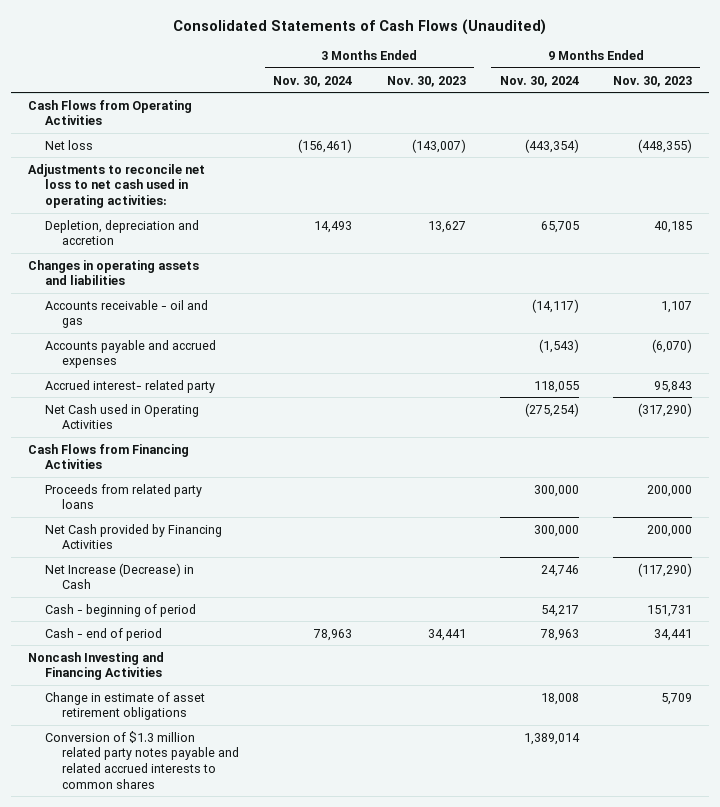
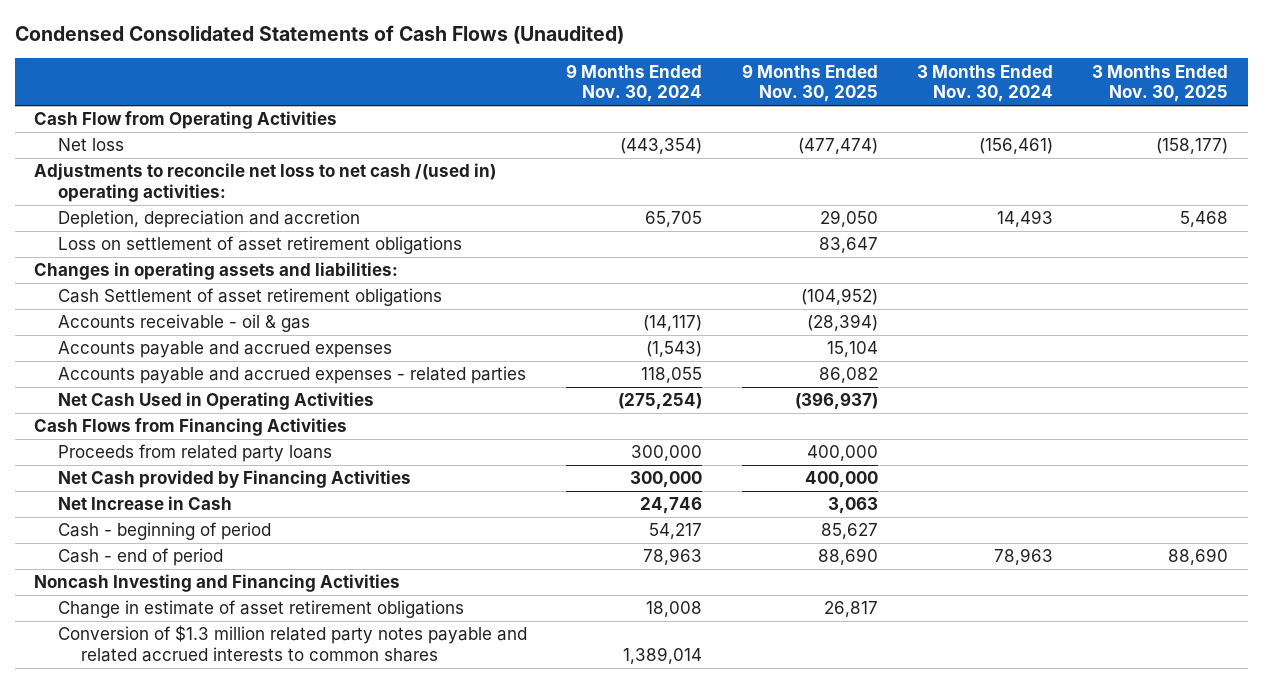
- Consolidated Statements of Cash Flows (Unaudited)
+ Condensed Consolidated Statements of Cash Flows (Unaudited)
- | 3 Months Ended Nov. 30, 2024 | 3 Months Ended Nov. 30, 2023 | 9 Months Ended Nov. 30, 2024 | 9 Months Ended Nov. 30, 2023
+ | 9 Months Ended Nov. 30, 2024 | 9 Months Ended Nov. 30, 2025 | 3 Months Ended Nov. 30, 2024 | 3 Months Ended Nov. 30, 2025
- Cash Flows from Operating Activities
+ Cash Flow from Operating Activities
- Adjustments to reconcile net loss to net cash used in operating activities:
+ Adjustments to reconcile net loss to net cash /(used in) operating activities:
- Changes in operating assets and liabilities
- Accounts receivable - oil and gas | | | (14,117) | 1,107
+ Loss on settlement of asset retirement obligations | | 83,647 | |
+ Changes in operating assets and liabilities:
+ Cash Settlement of asset retirement obligations | | (104,952) | |
+ Accounts receivable - oil & gas | (14,117) | (28,394) | |
- Accrued interest- related party | | | 118,055 | 95,843
- Net Cash used in Operating Activities | | | (275,254) | (317,290)
+ Accounts payable and accrued expenses - related parties | 118,055 | 86,082 | |
+ Net Cash Used in Operating Activities | (275,254) | (396,937) | |
- Net Increase (Decrease) in Cash | | | 24,746 | (117,290)
+ Net Increase in Cash | 24,746 | 3,063 | |

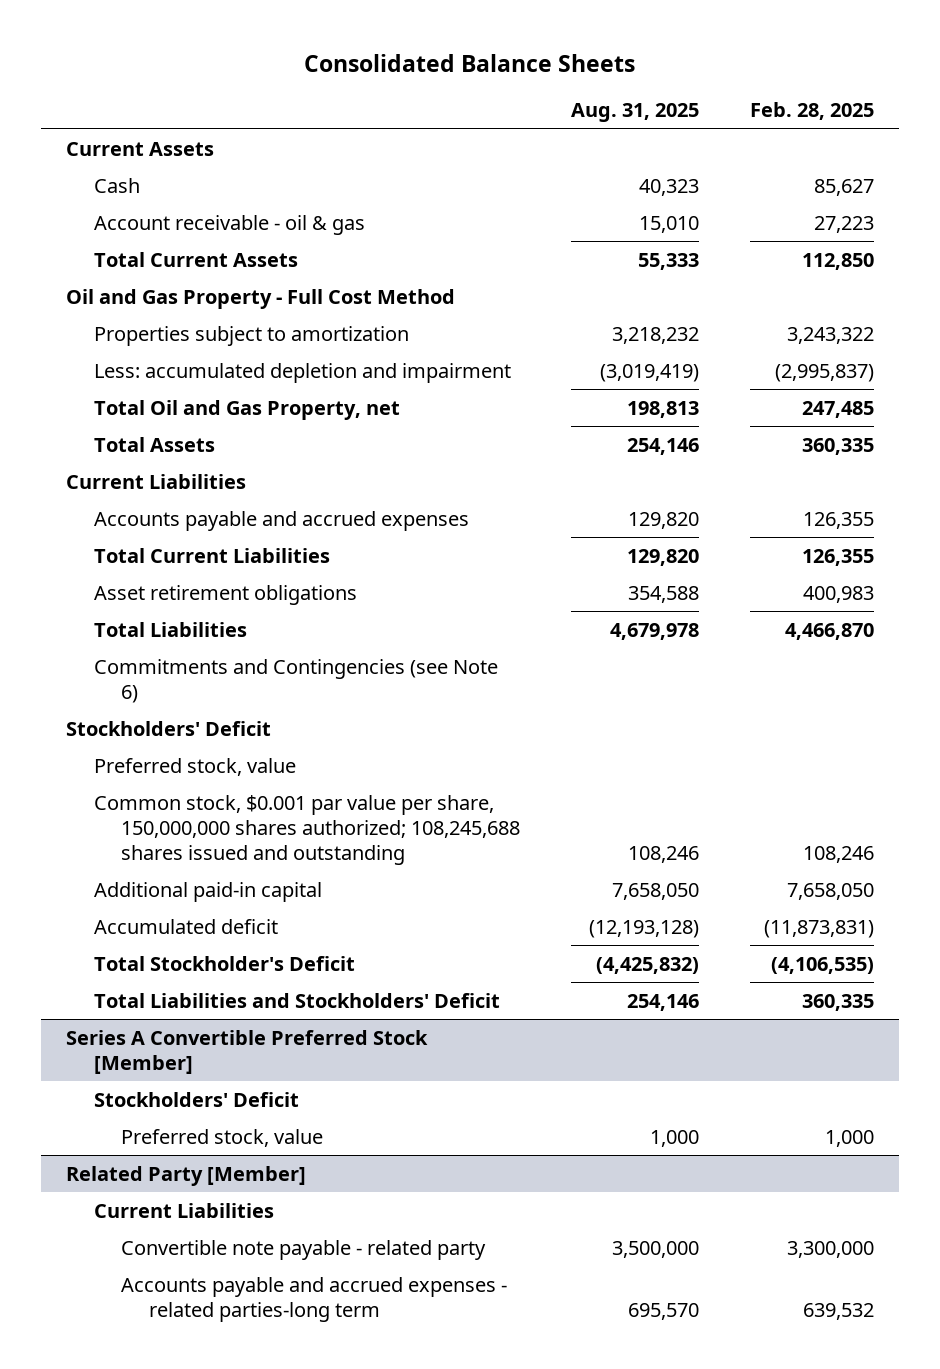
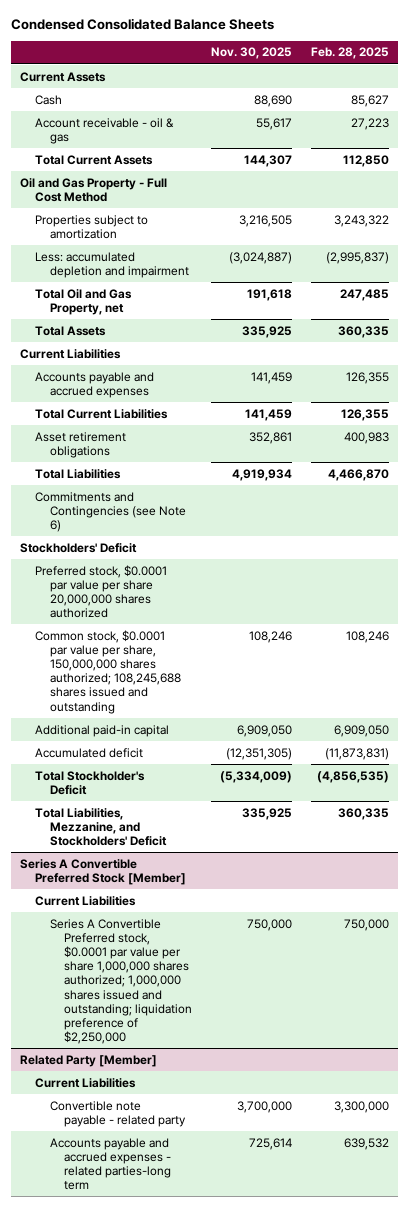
- Consolidated Balance Sheets
+ Condensed Consolidated Balance Sheets
- | Aug. 31, 2025 | Feb. 28, 2025
+ | Nov. 30, 2025 | Feb. 28, 2025
- Preferred stock, value
- Common stock, $0.001 par value per share, 150,000,000 shares authorized; 108,245,688 shares issued and outstanding | 108,246 | 108,246
- Additional paid-in capital | 7,658,050 | 7,658,050
+ Preferred stock, $0.0001 par value per share 20,000,000 shares authorized
+ Common stock, $0.0001 par value per share, 150,000,000 shares authorized; 108,245,688 shares issued and outstanding | 108,246 | 108,246
+ Additional paid-in capital | 6,909,050 | 6,909,050
- Total Stockholder's Deficit | (4,425,832) | (4,106,535)
- Total Liabilities and Stockholders' Deficit | 254,146 | 360,335
+ Total Stockholder's Deficit | (5,334,009) | (4,856,535)
+ Total Liabilities, Mezzanine, and Stockholders' Deficit | 335,925 | 360,335
@ Series A Convertible Preferred Stock [Member]
- Stockholders' Deficit
- Preferred stock, value | 1,000 | 1,000
+ Current Liabilities
+ Series A Convertible Preferred stock, $0.0001 par value per share 1,000,000 shares authorized; 1,000,000 shares issued and outstanding; liquidation preference of $2,250,000 | 750,000 | 750,000

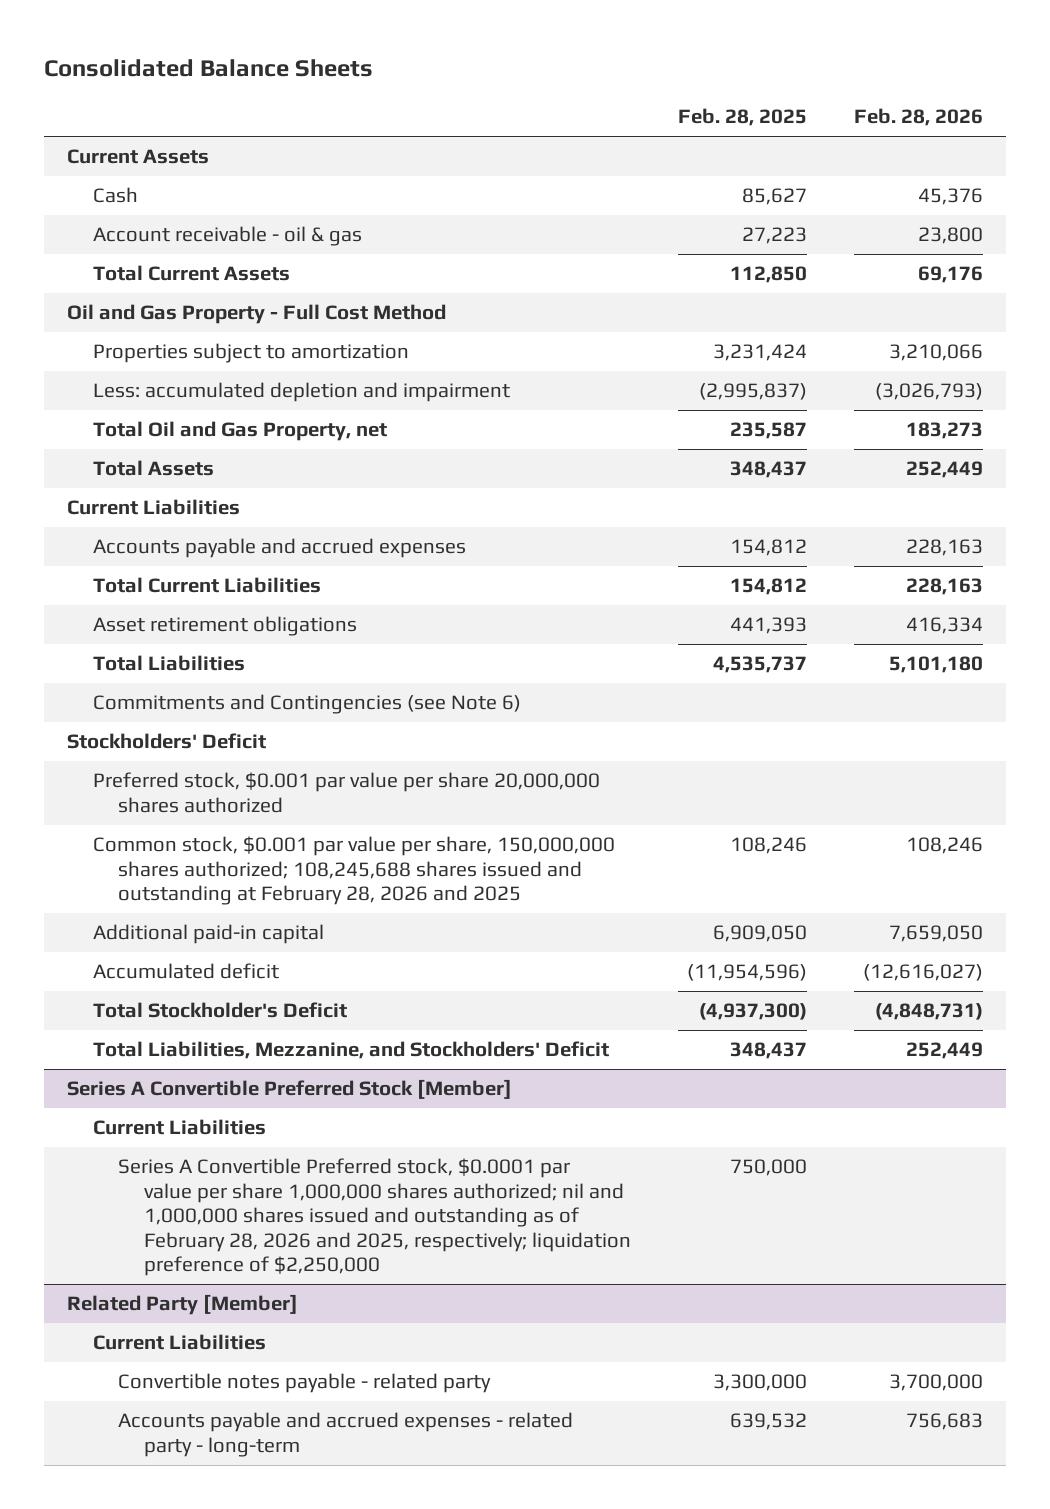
- Condensed Consolidated Balance Sheets
+ Consolidated Balance Sheets
- | Nov. 30, 2025 | Feb. 28, 2025
+ | Feb. 28, 2025 | Feb. 28, 2026
- Properties subject to amortization | 3,216,505 | 3,243,322
+ Properties subject to amortization | 3,231,424 | 3,210,066
- Total Oil and Gas Property, net | 191,618 | 247,485
- Total Assets | 335,925 | 360,335
+ Total Oil and Gas Property, net | 235,587 | 183,273
+ Total Assets | 348,437 | 252,449
- Accounts payable and accrued expenses | 141,459 | 126,355
- Total Current Liabilities | 141,459 | 126,355
- Asset retirement obligations | 352,861 | 400,983
- Total Liabilities | 4,919,934 | 4,466,870
+ Accounts payable and accrued expenses | 154,812 | 228,163
+ Total Current Liabilities | 154,812 | 228,163
+ Asset retirement obligations | 441,393 | 416,334
+ Total Liabilities | 4,535,737 | 5,101,180
- Preferred stock, $0.0001 par value per share 20,000,000 shares authorized
- Common stock, $0.0001 par value per share, 150,000,000 shares authorized; 108,245,688 shares issued and outstanding | 108,246 | 108,246
+ Preferred stock, $0.001 par value per share 20,000,000 shares authorized
+ Common stock, $0.001 par value per share, 150,000,000 shares authorized; 108,245,688 shares issued and outstanding at February 28, 2026 and 2025 | 108,246 | 108,246
- Accumulated deficit | (12,351,305) | (11,873,831)
- Total Stockholder's Deficit | (5,334,009) | (4,856,535)
- Total Liabilities, Mezzanine, and Stockholders' Deficit | 335,925 | 360,335
+ Accumulated deficit | (11,954,596) | (12,616,027)
+ Total Stockholder's Deficit | (4,937,300) | (4,848,731)
+ Total Liabilities, Mezzanine, and Stockholders' Deficit | 348,437 | 252,449
@ Series A Convertible Preferred Stock [Member]
- Series A Convertible Preferred stock, $0.0001 par value per share 1,000,000 shares authorized; 1,000,000 shares issued and outstanding; liquidation preference of $2,250,000 | 750,000 | 750,000
+ Series A Convertible Preferred stock, $0.0001 par value per share 1,000,000 shares authorized; nil and 1,000,000 shares issued and outstanding as of February 28, 2026 and 2025, respectively; liquidation preference of $2,250,000 | 750,000 |
@ Related Party [Member]
- Convertible note payable - related party | 3,700,000 | 3,300,000
- Accounts payable and accrued expenses - related parties-long term | 725,614 | 639,532
+ Convertible notes payable - related party | 3,300,000 | 3,700,000
+ Accounts payable and accrued expenses - related party - long-term | 639,532 | 756,683

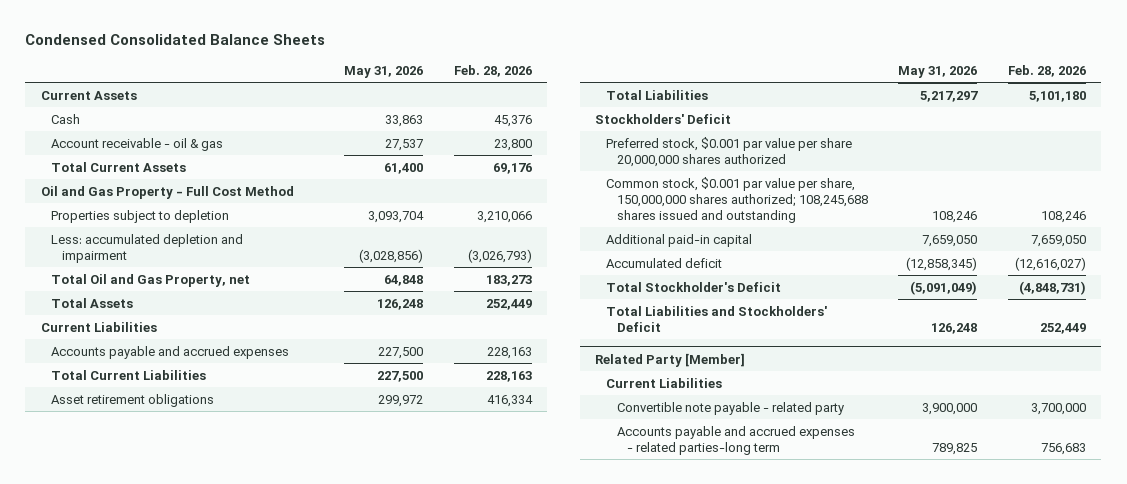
- Consolidated Balance Sheets
+ Condensed Consolidated Balance Sheets
- | Feb. 28, 2025 | Feb. 28, 2026
+ | May 31, 2026 | Feb. 28, 2026
- Properties subject to amortization | 3,231,424 | 3,210,066
+ Properties subject to depletion | 3,093,704 | 3,210,066
- Commitments and Contingencies (see Note 6)
- Common stock, $0.001 par value per share, 150,000,000 shares authorized; 108,245,688 shares issued and outstanding at February 28, 2026 and 2025 | 108,246 | 108,246
+ Common stock, $0.001 par value per share, 150,000,000 shares authorized; 108,245,688 shares issued and outstanding | 108,246 | 108,246
- Total Liabilities, Mezzanine, and Stockholders' Deficit | 348,437 | 252,449
- Series A Convertible Preferred Stock [Member]
- Current Liabilities
- Series A Convertible Preferred stock, $0.0001 par value per share 1,000,000 shares authorized; nil and 1,000,000 shares issued and outstanding as of February 28, 2026 and 2025, respectively; liquidation preference of $2,250,000 | 750,000 |
+ Total Liabilities and Stockholders' Deficit | 126,248 | 252,449
@ Related Party [Member]
- Convertible notes payable - related party | 3,300,000 | 3,700,000
- Accounts payable and accrued expenses - related party - long-term | 639,532 | 756,683
+ Convertible note payable - related party | 3,900,000 | 3,700,000
+ Accounts payable and accrued expenses - related parties-long term | 789,825 | 756,683

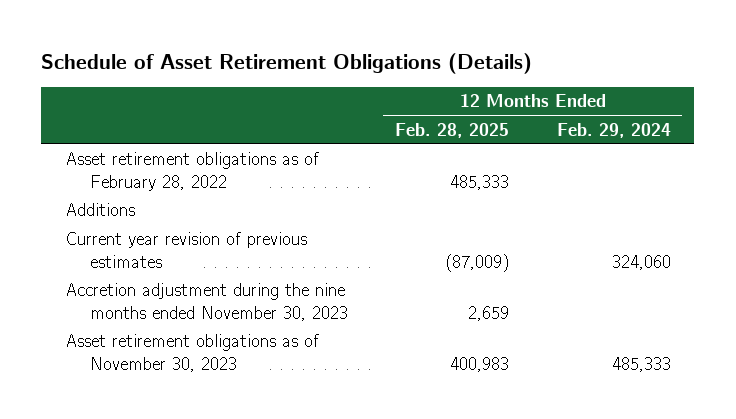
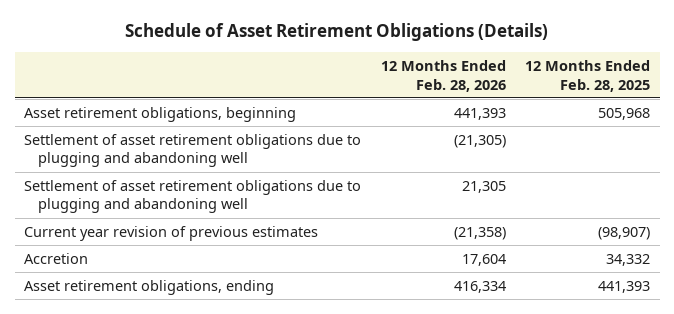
- | 12 Months Ended Feb. 28, 2025 | 12 Months Ended Feb. 29, 2024
+ | 12 Months Ended Feb. 28, 2026 | 12 Months Ended Feb. 28, 2025
- Asset retirement obligations as of February 28, 2022 | 485,333 |
- Additions
- Current year revision of previous estimates | (87,009) | 324,060
- Accretion adjustment during the nine months ended November 30, 2023 | 2,659 |
- Asset retirement obligations as of November 30, 2023 | 400,983 | 485,333
+ Asset retirement obligations, beginning | 441,393 | 505,968
+ Settlement of asset retirement obligations due to plugging and abandoning well | (21,305) |
+ Settlement of asset retirement obligations due to plugging and abandoning well | 21,305 |
+ Current year revision of previous estimates | (21,358) | (98,907)
+ Accretion | 17,604 | 34,332
+ Asset retirement obligations, ending | 416,334 | 441,393

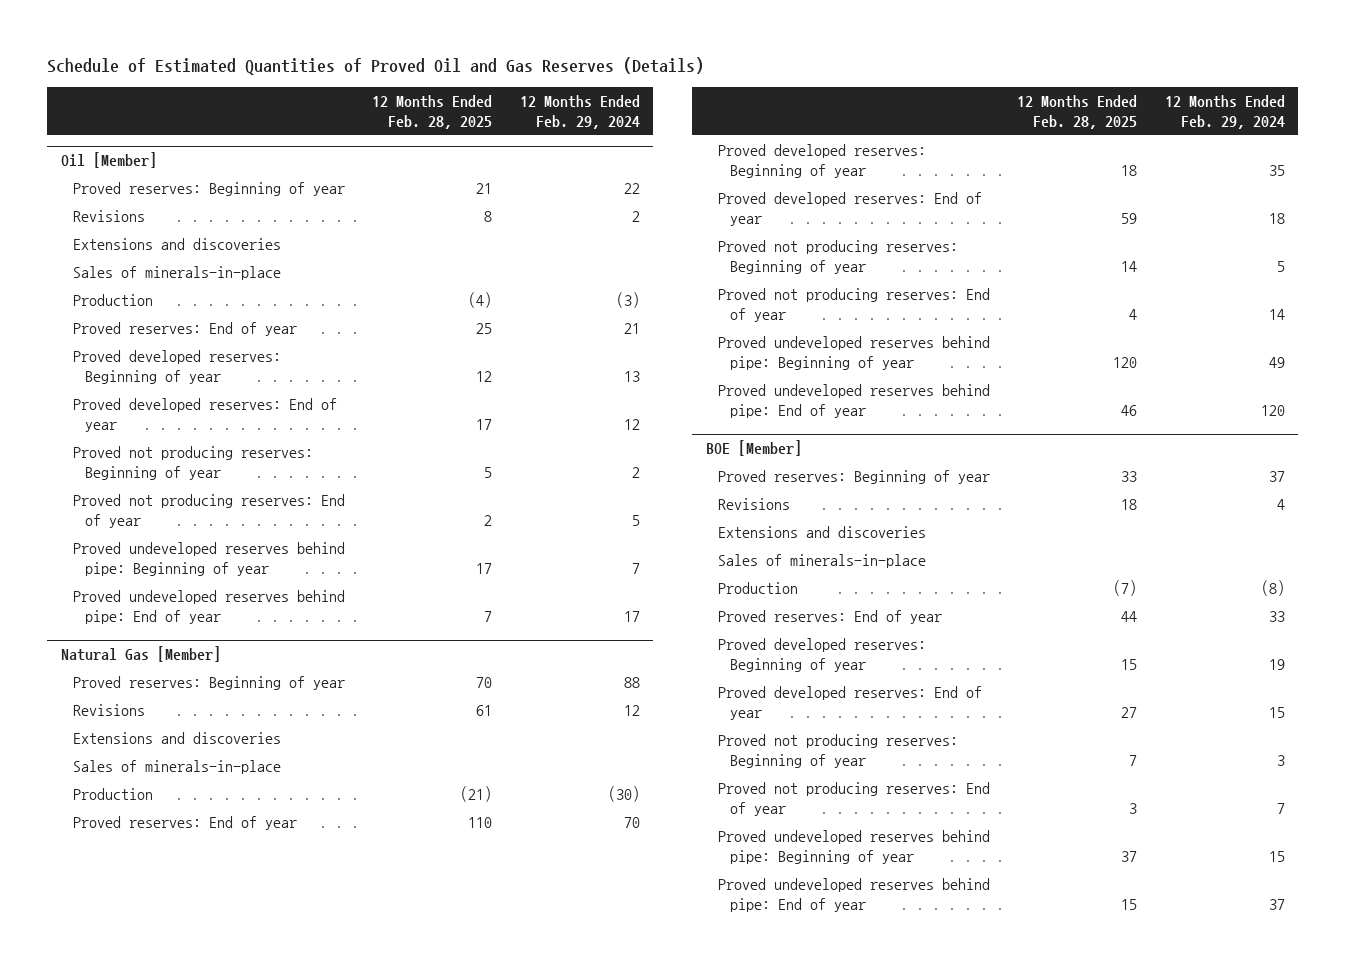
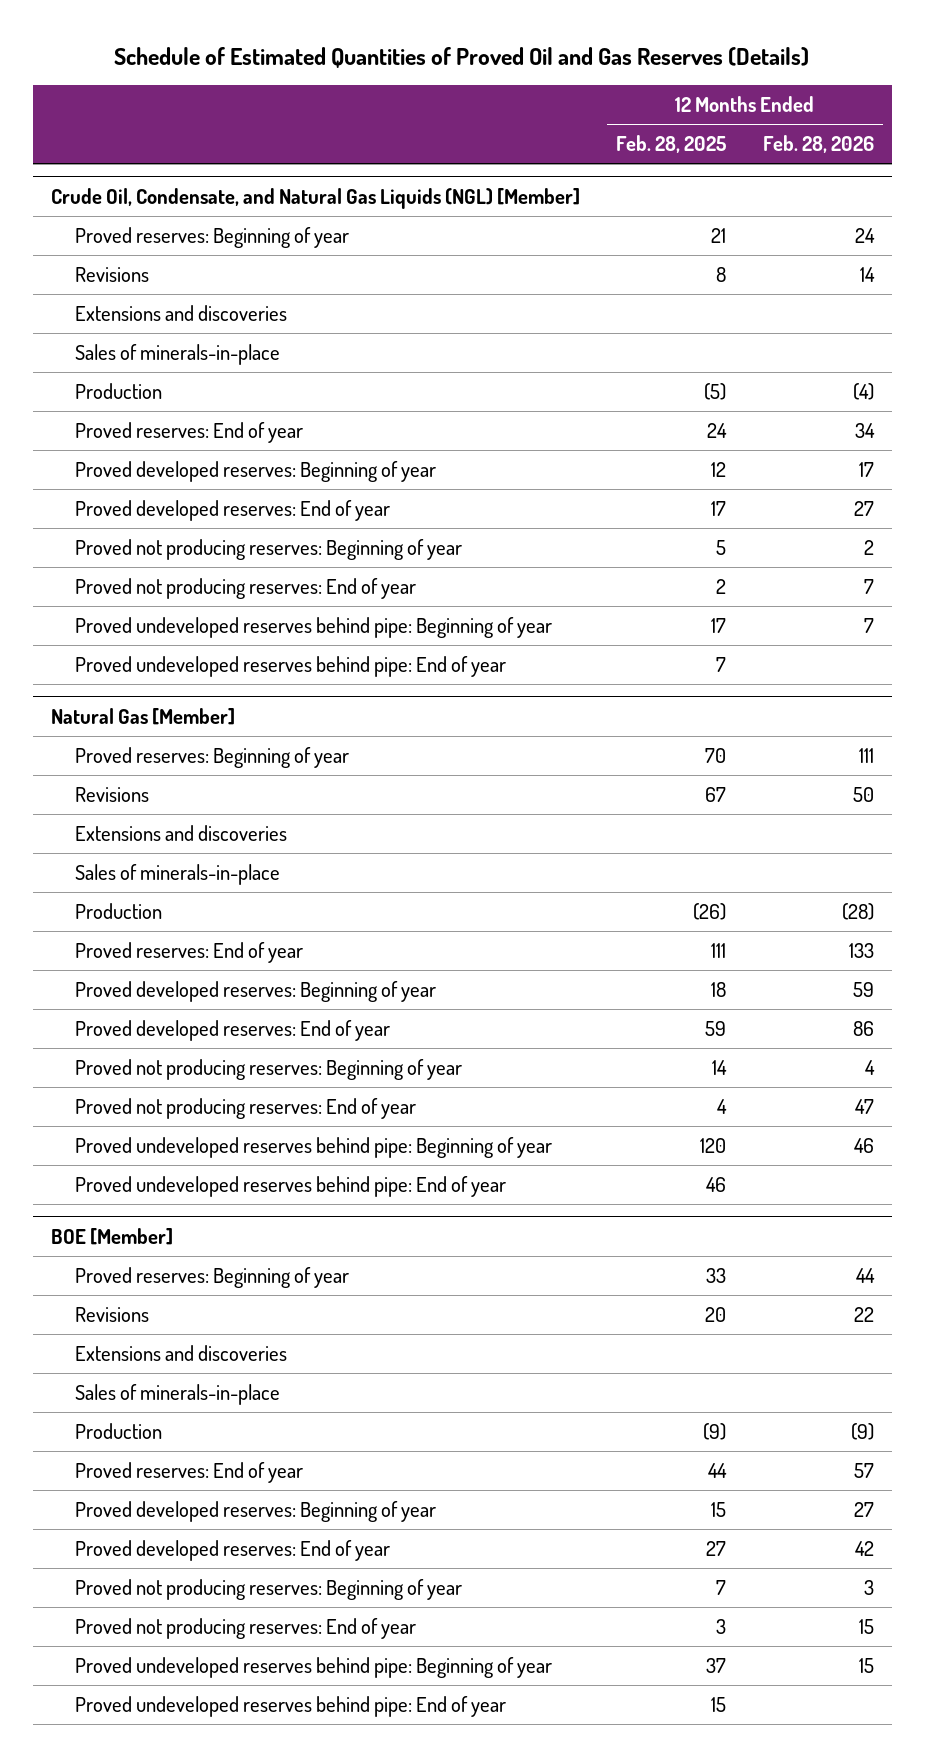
- | 12 Months Ended Feb. 28, 2025 | 12 Months Ended Feb. 29, 2024
+ | 12 Months Ended Feb. 28, 2025 | 12 Months Ended Feb. 28, 2026
- Oil [Member]
+ Crude Oil, Condensate, and Natural Gas Liquids (NGL) [Member]
- Production | (4) | (3)
- Proved reserves: End of year | 25 | 21
+ Production | (5) | (4)
+ Proved reserves: End of year | 24 | 34
@ Natural Gas [Member]
- Revisions | 61 | 12
+ Revisions | 67 | 50
- Production | (21) | (30)
- Proved reserves: End of year | 110 | 70
+ Production | (26) | (28)
+ Proved reserves: End of year | 111 | 133
@ BOE [Member]
- Revisions | 18 | 4
+ Revisions | 20 | 22
- Production | (7) | (8)
+ Production | (9) | (9)

